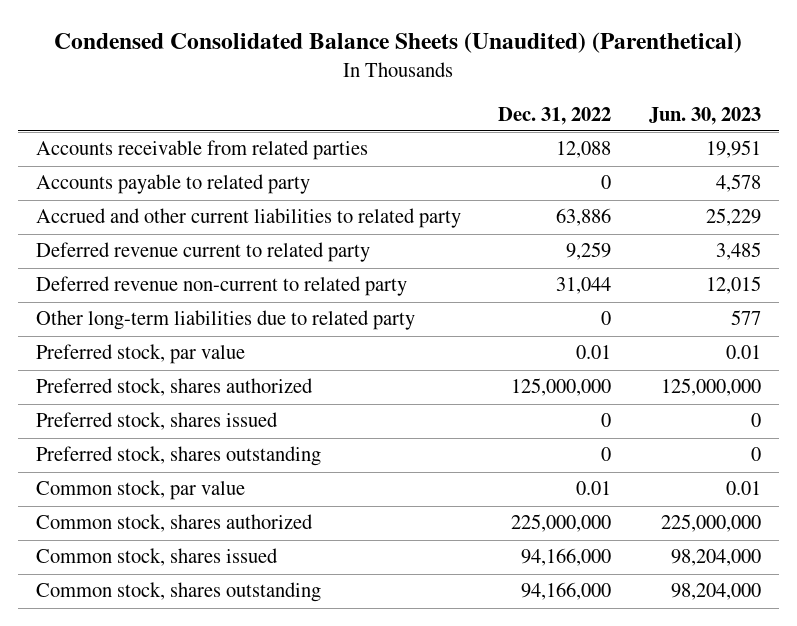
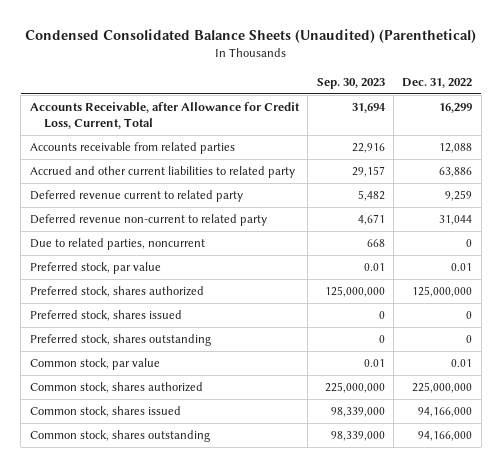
- | Dec. 31, 2022 | Jun. 30, 2023
+ | Sep. 30, 2023 | Dec. 31, 2022
+ Accounts Receivable, after Allowance for Credit Loss, Current, Total | 31,694 | 16,299
- Accounts payable to related party | 0 | 4,578
- Other long-term liabilities due to related party | 0 | 577
+ Due to related parties, noncurrent | 668 | 0

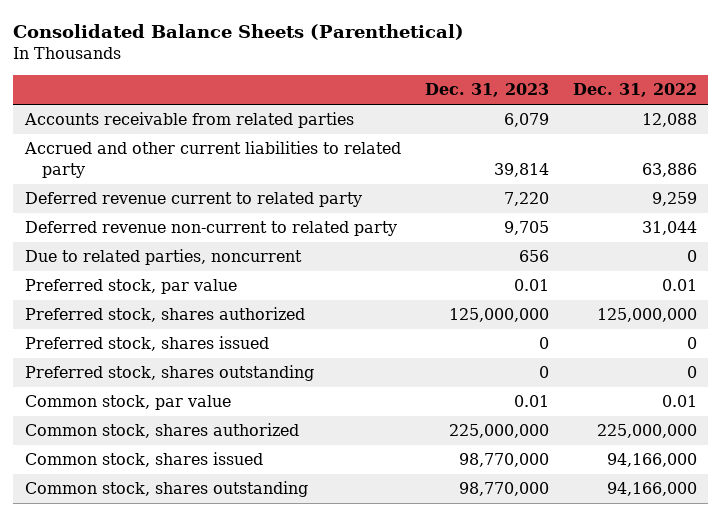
- Condensed Consolidated Balance Sheets (Unaudited) (Parenthetical)
+ Consolidated Balance Sheets (Parenthetical)
- | Sep. 30, 2023 | Dec. 31, 2022
+ | Dec. 31, 2023 | Dec. 31, 2022
- Accounts Receivable, after Allowance for Credit Loss, Current, Total | 31,694 | 16,299

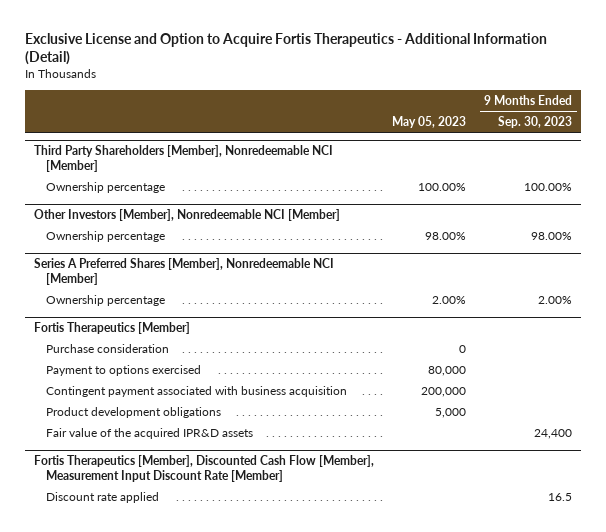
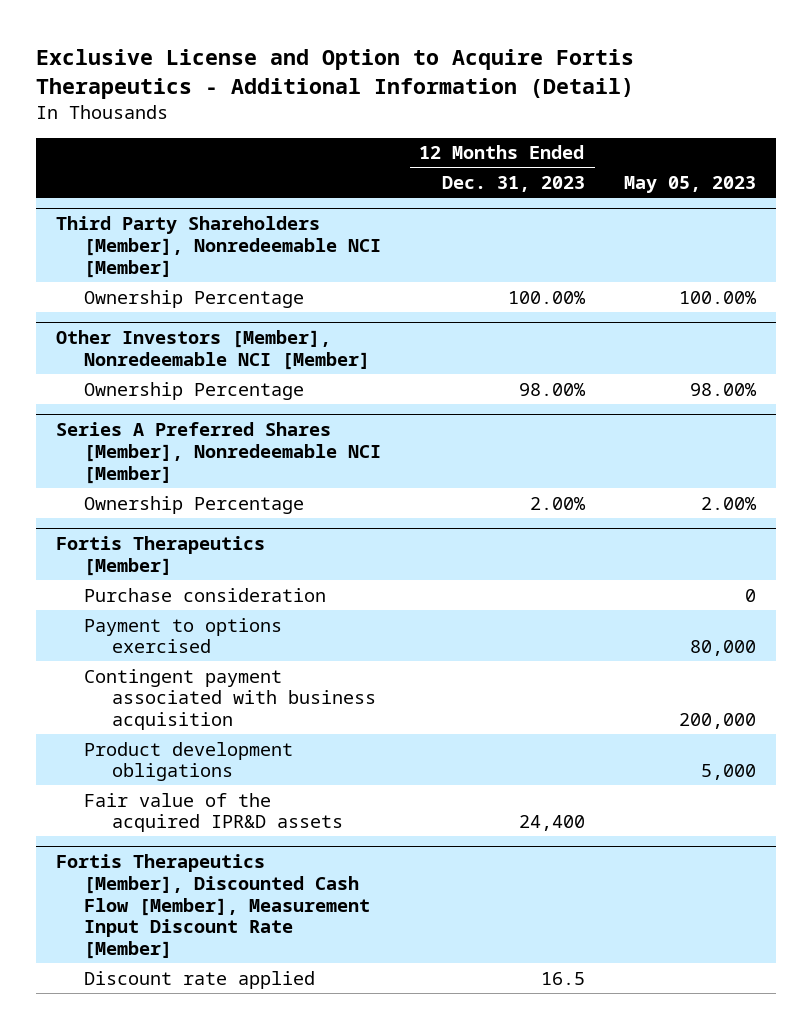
- | May 05, 2023 | 9 Months Ended Sep. 30, 2023
+ | 12 Months Ended Dec. 31, 2023 | May 05, 2023
@ Third Party Shareholders [Member], Nonredeemable NCI [Member]
- Ownership percentage | 100.00% | 100.00%
+ Ownership Percentage | 100.00% | 100.00%
@ Other Investors [Member], Nonredeemable NCI [Member]
- Ownership percentage | 98.00% | 98.00%
+ Ownership Percentage | 98.00% | 98.00%
@ Series A Preferred Shares [Member], Nonredeemable NCI [Member]
- Ownership percentage | 2.00% | 2.00%
+ Ownership Percentage | 2.00% | 2.00%

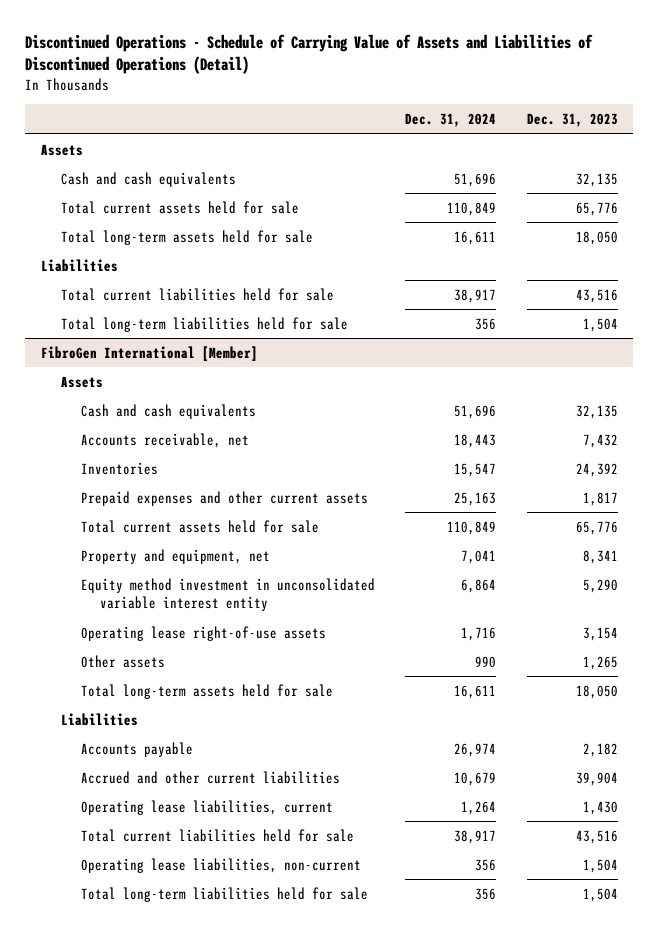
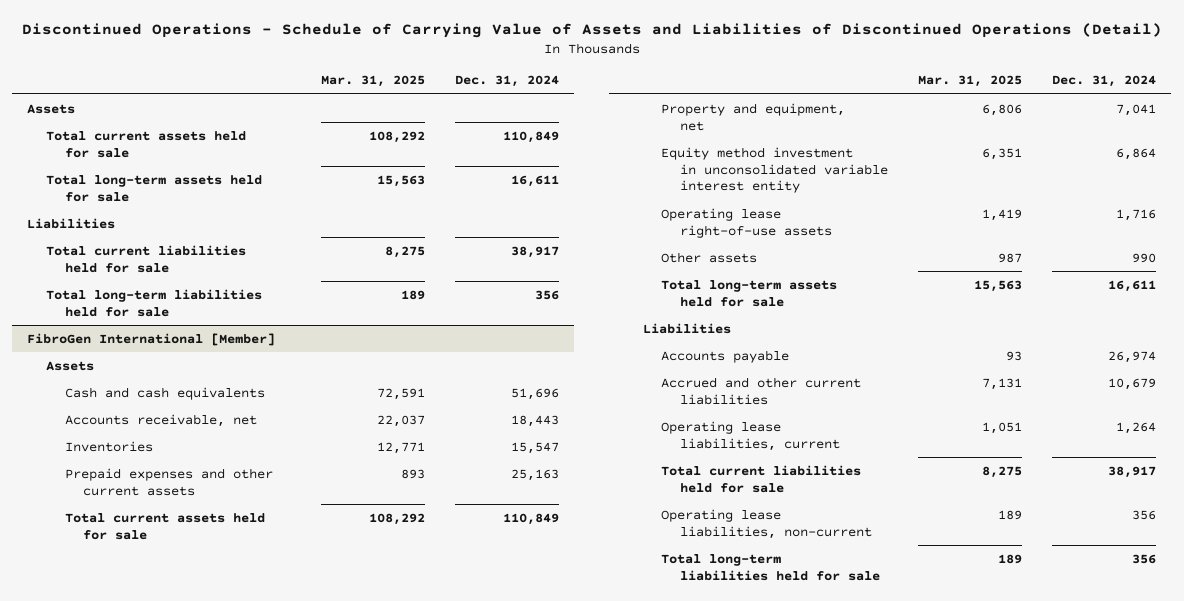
- | Dec. 31, 2024 | Dec. 31, 2023
+ | Mar. 31, 2025 | Dec. 31, 2024
- Cash and cash equivalents | 51,696 | 32,135

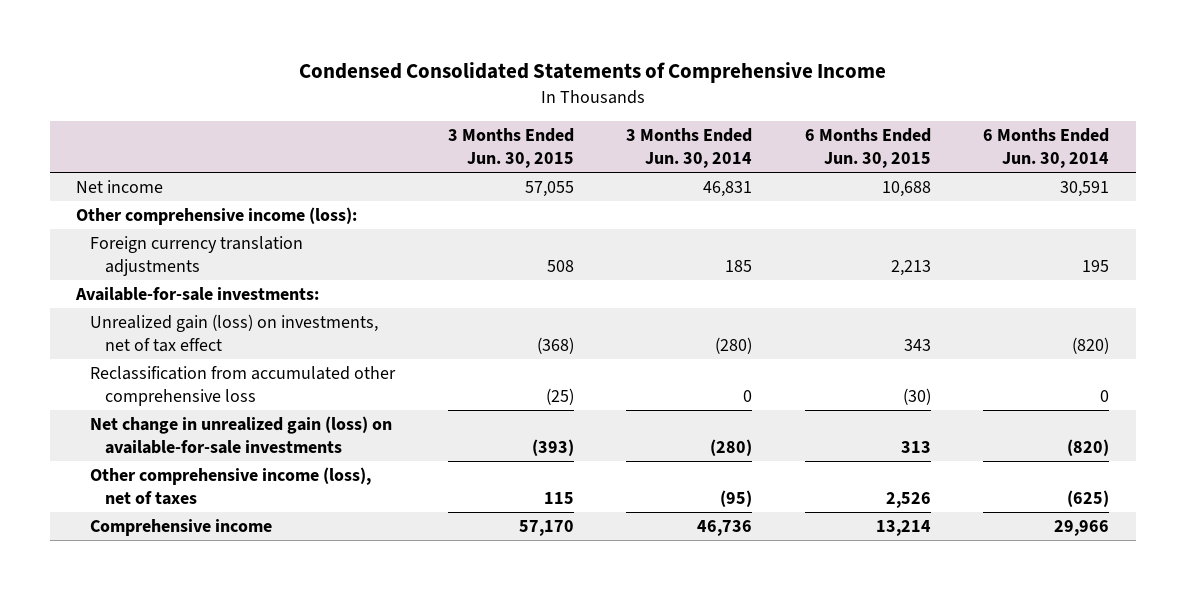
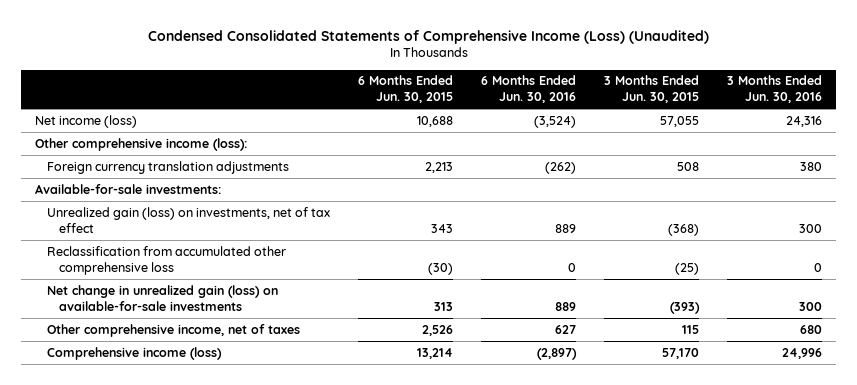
- Condensed Consolidated Statements of Comprehensive Income
+ Condensed Consolidated Statements of Comprehensive Income (Loss) (Unaudited)
- | 3 Months Ended Jun. 30, 2015 | 3 Months Ended Jun. 30, 2014 | 6 Months Ended Jun. 30, 2015 | 6 Months Ended Jun. 30, 2014
+ | 6 Months Ended Jun. 30, 2015 | 6 Months Ended Jun. 30, 2016 | 3 Months Ended Jun. 30, 2015 | 3 Months Ended Jun. 30, 2016
- Net income | 57,055 | 46,831 | 10,688 | 30,591
+ Net income (loss) | 10,688 | (3,524) | 57,055 | 24,316
- Other comprehensive income (loss), net of taxes | 115 | (95) | 2,526 | (625)
- Comprehensive income | 57,170 | 46,736 | 13,214 | 29,966
+ Other comprehensive income, net of taxes | 2,526 | 627 | 115 | 680
+ Comprehensive income (loss) | 13,214 | (2,897) | 57,170 | 24,996

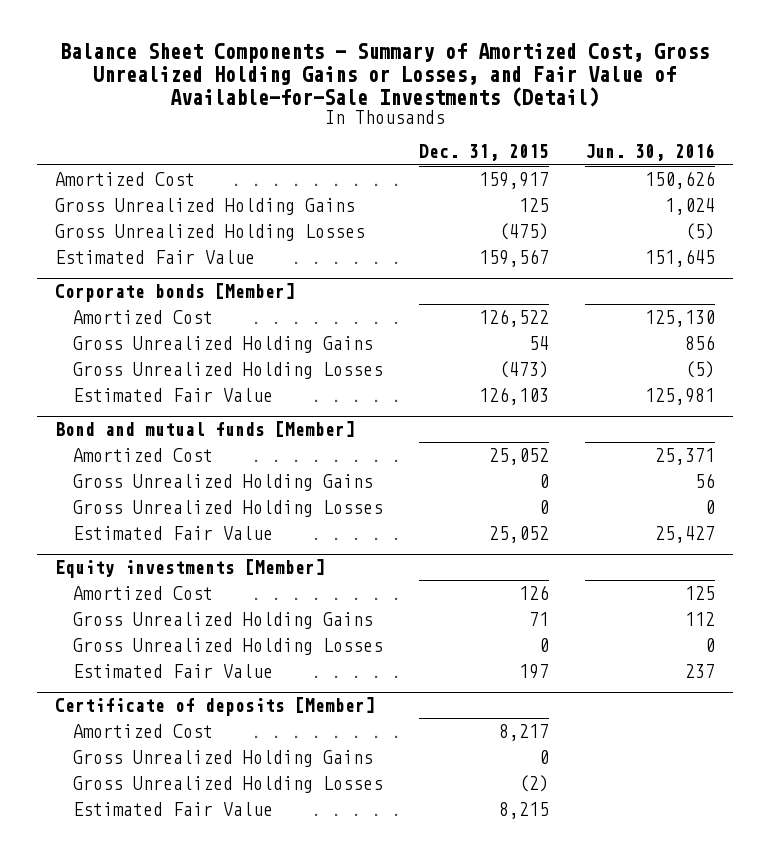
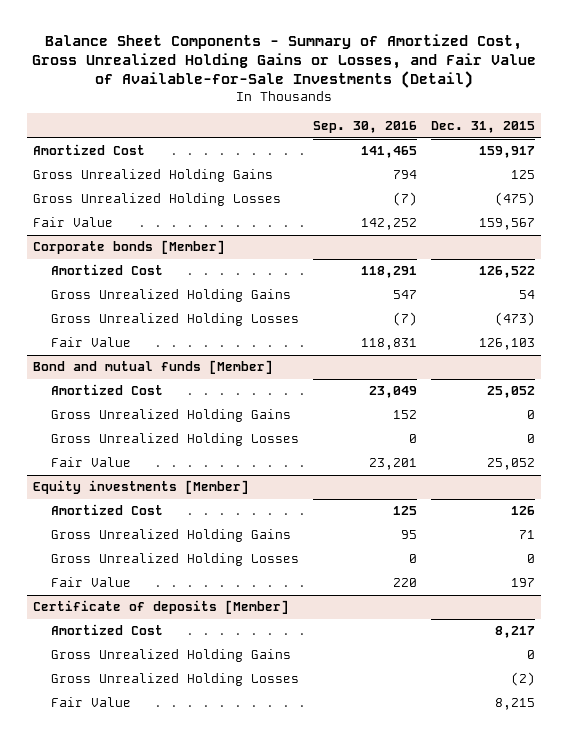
- | Dec. 31, 2015 | Jun. 30, 2016
+ | Sep. 30, 2016 | Dec. 31, 2015
- Estimated Fair Value | 159,567 | 151,645
+ Fair Value | 142,252 | 159,567
@ Corporate bonds [Member]
- Estimated Fair Value | 126,103 | 125,981
+ Fair Value | 118,831 | 126,103
@ Bond and mutual funds [Member]
- Estimated Fair Value | 25,052 | 25,427
+ Fair Value | 23,201 | 25,052
@ Equity investments [Member]
- Estimated Fair Value | 197 | 237
+ Fair Value | 220 | 197
@ Certificate of deposits [Member]
- Estimated Fair Value | 8,215 |
+ Fair Value | | 8,215

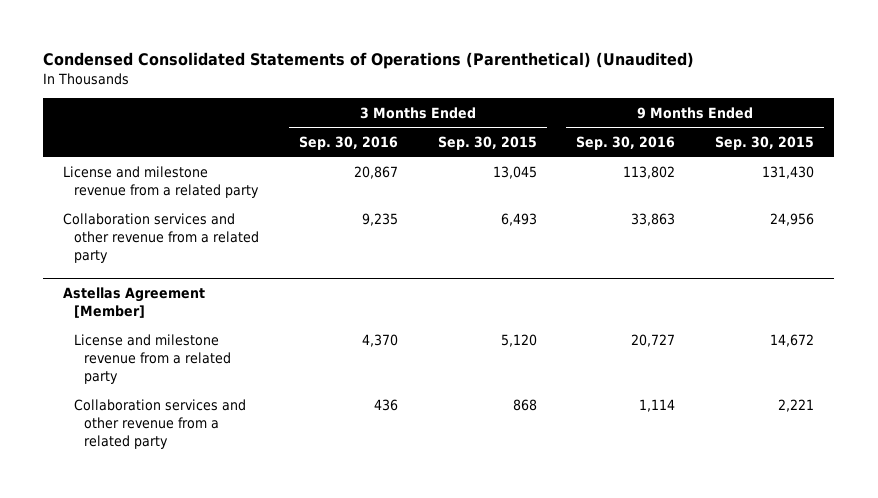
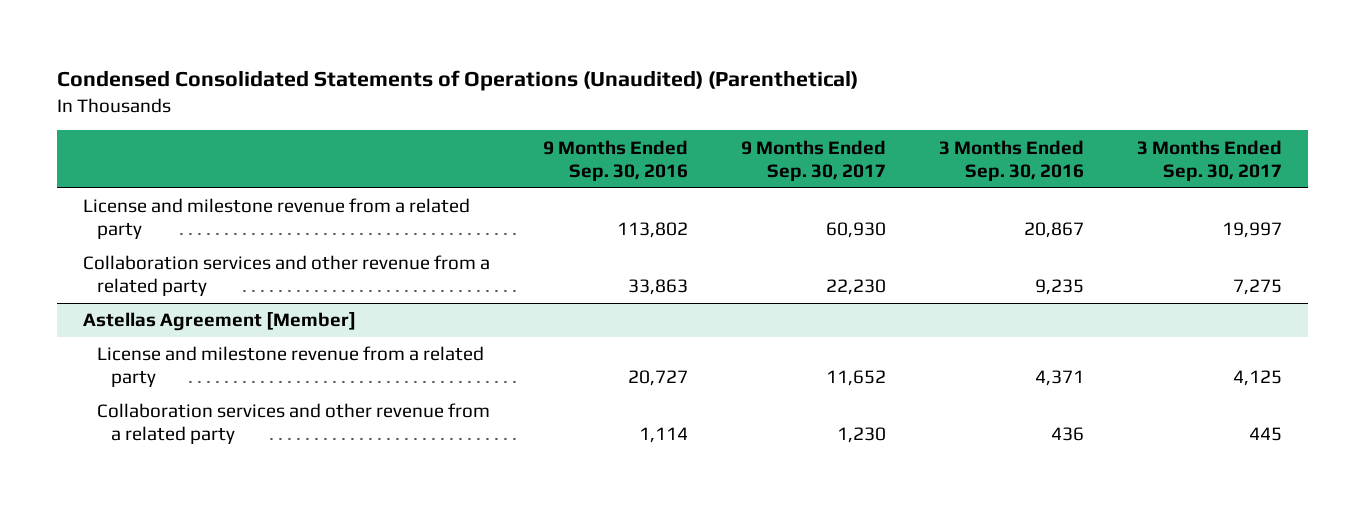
- Condensed Consolidated Statements of Operations (Parenthetical) (Unaudited)
+ Condensed Consolidated Statements of Operations (Unaudited) (Parenthetical)
- | 3 Months Ended Sep. 30, 2016 | 3 Months Ended Sep. 30, 2015 | 9 Months Ended Sep. 30, 2016 | 9 Months Ended Sep. 30, 2015
+ | 9 Months Ended Sep. 30, 2016 | 9 Months Ended Sep. 30, 2017 | 3 Months Ended Sep. 30, 2016 | 3 Months Ended Sep. 30, 2017
@ Astellas Agreement [Member]
- License and milestone revenue from a related party | 4,370 | 5,120 | 20,727 | 14,672
+ License and milestone revenue from a related party | 20,727 | 11,652 | 4,371 | 4,125

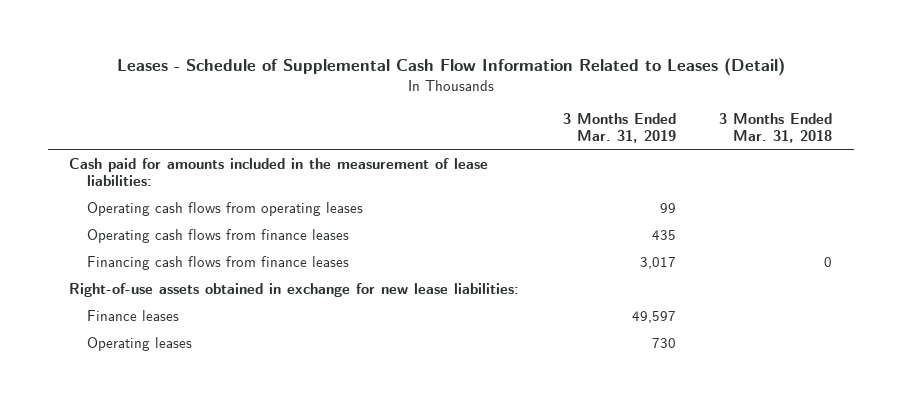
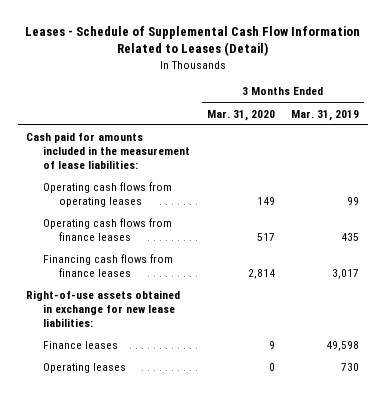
- | 3 Months Ended Mar. 31, 2019 | 3 Months Ended Mar. 31, 2018
+ | 3 Months Ended Mar. 31, 2020 | 3 Months Ended Mar. 31, 2019
- Finance leases | 49,597 |
+ Finance leases | 9 | 49,598

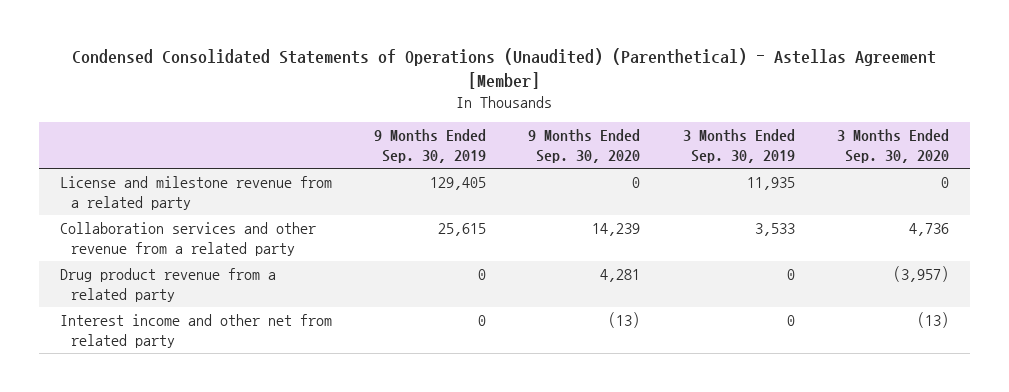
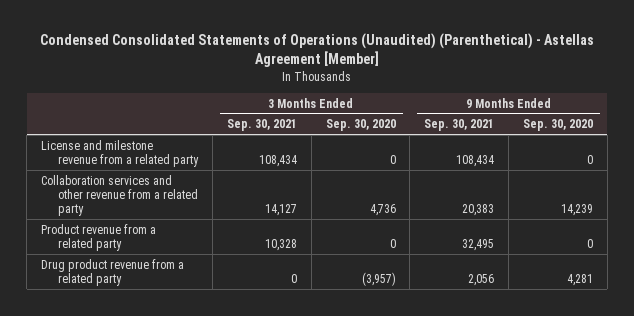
- | 9 Months Ended Sep. 30, 2019 | 9 Months Ended Sep. 30, 2020 | 3 Months Ended Sep. 30, 2019 | 3 Months Ended Sep. 30, 2020
+ | 3 Months Ended Sep. 30, 2021 | 3 Months Ended Sep. 30, 2020 | 9 Months Ended Sep. 30, 2021 | 9 Months Ended Sep. 30, 2020
+ Product revenue from a related party | 10,328 | 0 | 32,495 | 0
- Interest income and other net from related party | 0 | (13) | 0 | (13)

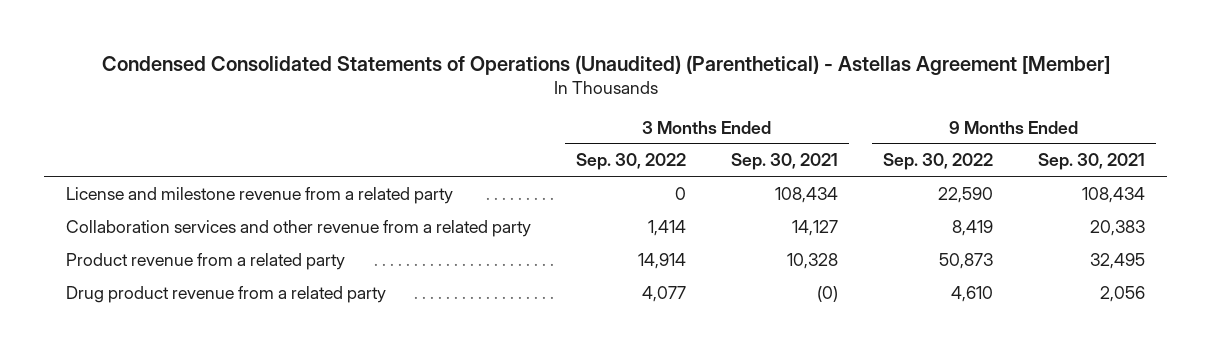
- | 3 Months Ended Sep. 30, 2021 | 3 Months Ended Sep. 30, 2020 | 9 Months Ended Sep. 30, 2021 | 9 Months Ended Sep. 30, 2020
+ | 3 Months Ended Sep. 30, 2022 | 3 Months Ended Sep. 30, 2021 | 9 Months Ended Sep. 30, 2022 | 9 Months Ended Sep. 30, 2021
- Drug product revenue from a related party | 0 | (3,957) | 2,056 | 4,281
+ Drug product revenue from a related party | 4,077 | (0) | 4,610 | 2,056

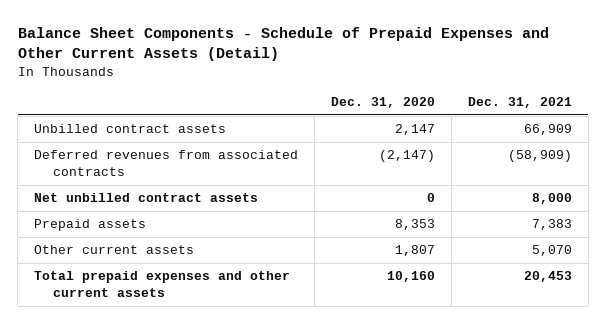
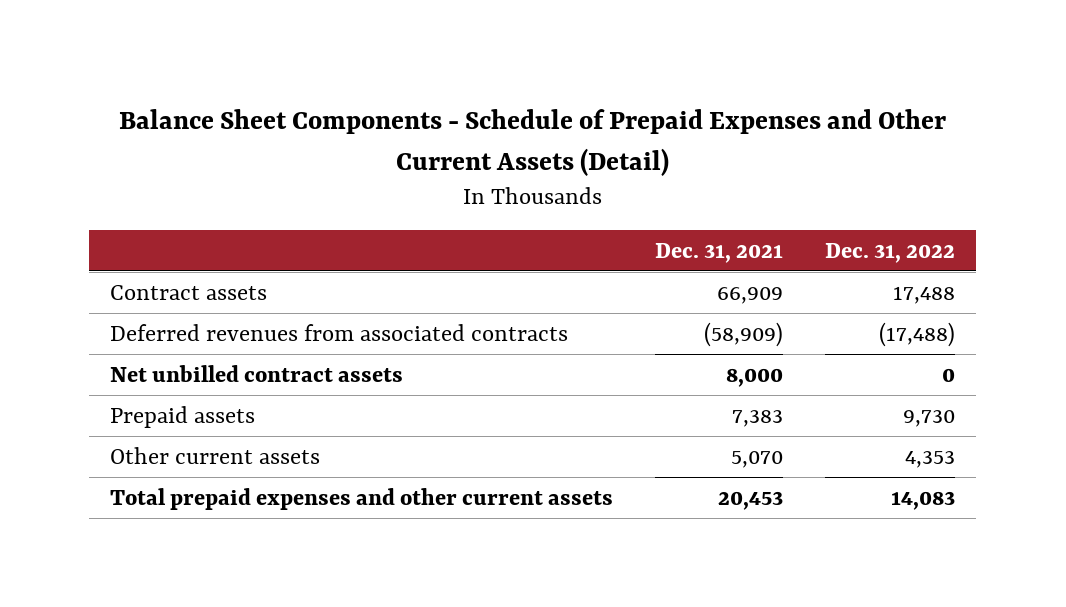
- | Dec. 31, 2020 | Dec. 31, 2021
+ | Dec. 31, 2021 | Dec. 31, 2022
- Unbilled contract assets | 2,147 | 66,909
+ Contract assets | 66,909 | 17,488

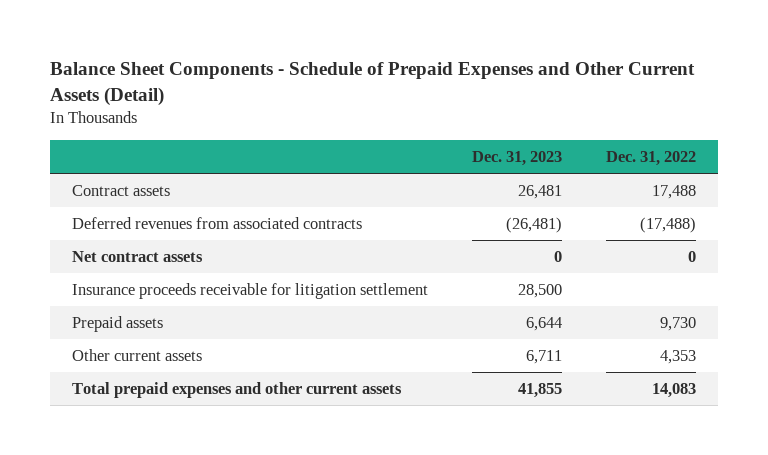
- | Dec. 31, 2021 | Dec. 31, 2022
+ | Dec. 31, 2023 | Dec. 31, 2022
- Net unbilled contract assets | 8,000 | 0
+ Net contract assets | 0 | 0
+ Insurance proceeds receivable for litigation settlement | 28,500 |

